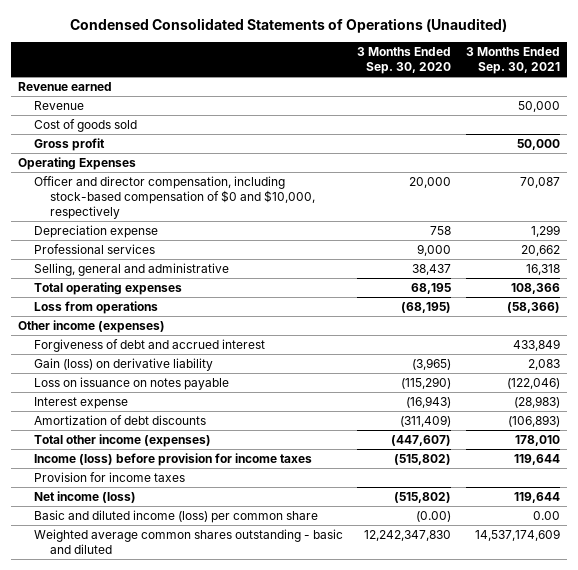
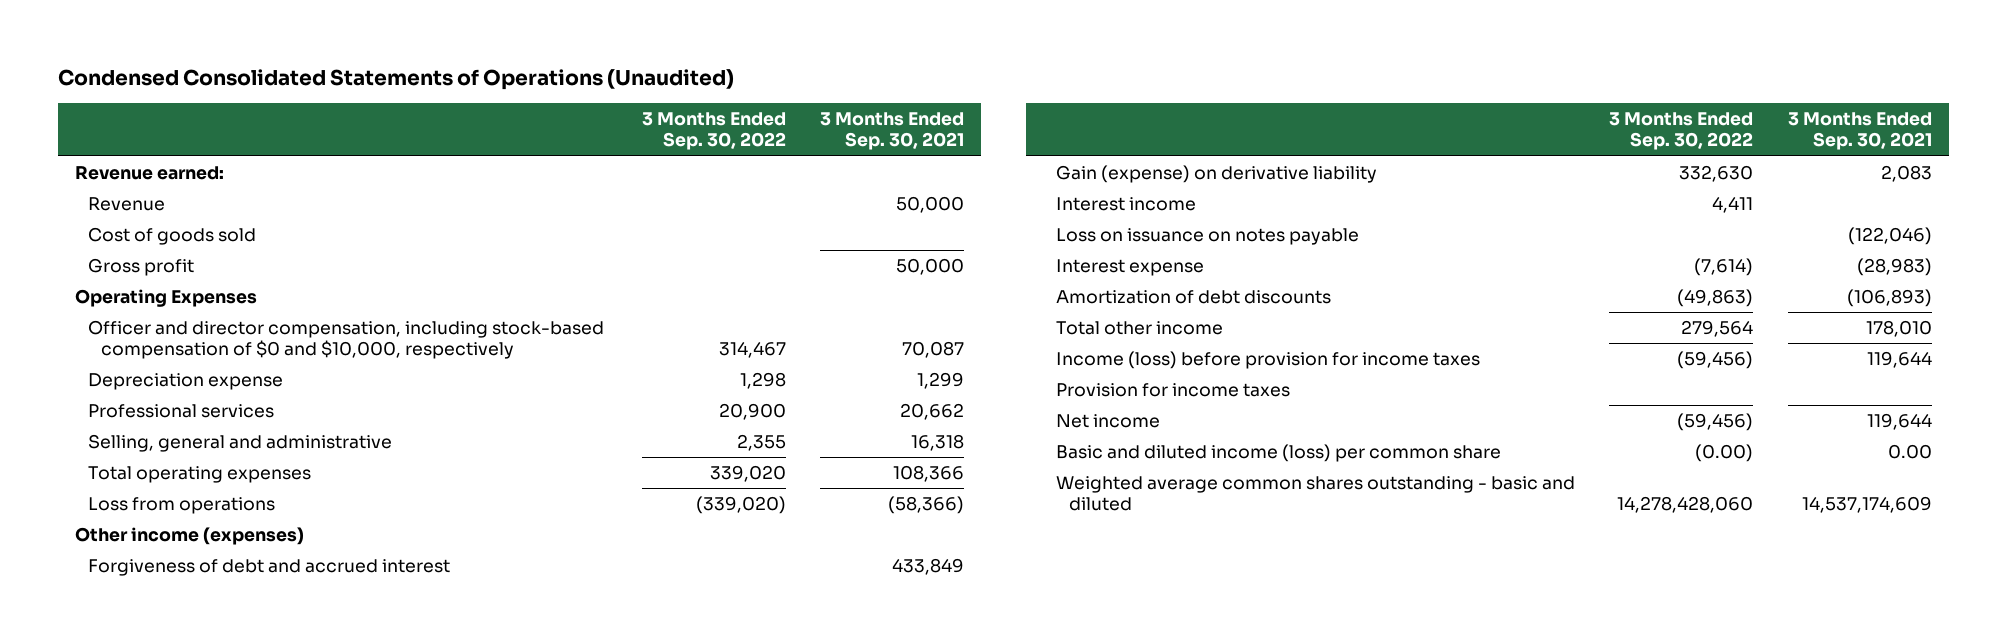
- | 3 Months Ended Sep. 30, 2020 | 3 Months Ended Sep. 30, 2021
+ | 3 Months Ended Sep. 30, 2022 | 3 Months Ended Sep. 30, 2021
- Revenue earned
+ Revenue earned:
- Gain (loss) on derivative liability | (3,965) | 2,083
+ Gain (expense) on derivative liability | 332,630 | 2,083
+ Interest income | 4,411 |
- Total other income (expenses) | (447,607) | 178,010
+ Total other income | 279,564 | 178,010
- Net income (loss) | (515,802) | 119,644
+ Net income | (59,456) | 119,644

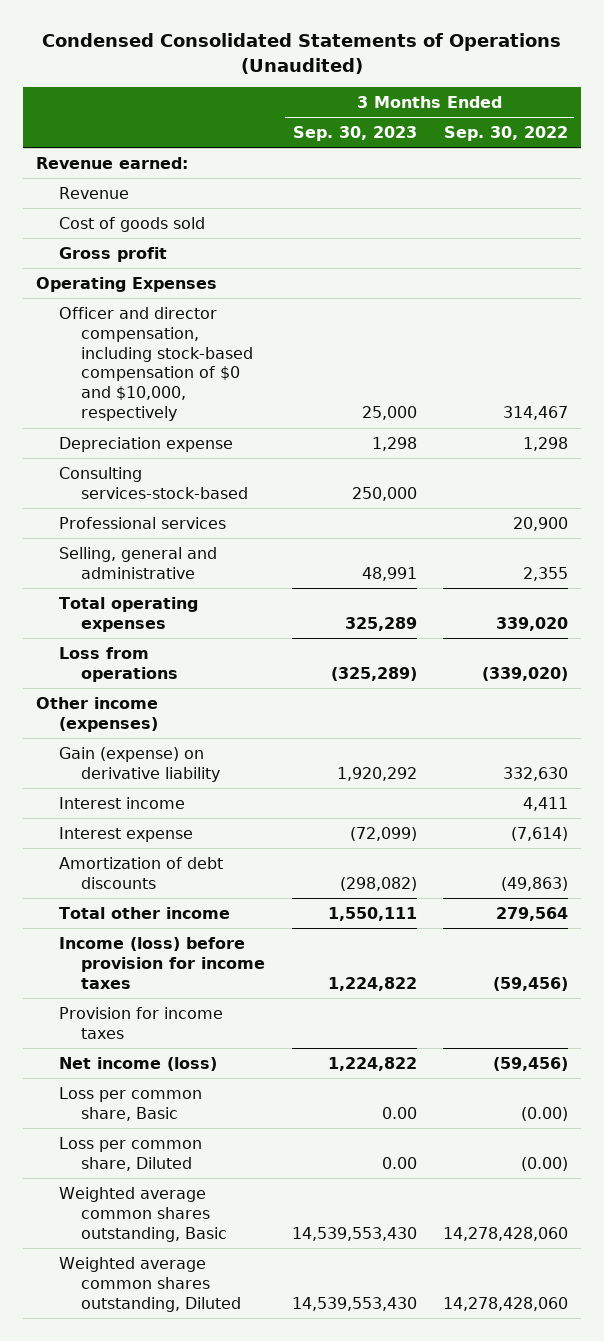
- | 3 Months Ended Sep. 30, 2022 | 3 Months Ended Sep. 30, 2021
+ | 3 Months Ended Sep. 30, 2023 | 3 Months Ended Sep. 30, 2022
+ Consulting services-stock-based | 250,000 |
- Forgiveness of debt and accrued interest | | 433,849
- Loss on issuance on notes payable | | (122,046)
- Net income | (59,456) | 119,644
- Basic and diluted income (loss) per common share | (0.00) | 0.00
- Weighted average common shares outstanding - basic and diluted | 14,278,428,060 | 14,537,174,609
+ Net income (loss) | 1,224,822 | (59,456)
+ Loss per common share, Basic | 0.00 | (0.00)
+ Loss per common share, Diluted | 0.00 | (0.00)
+ Weighted average common shares outstanding, Basic | 14,539,553,430 | 14,278,428,060
+ Weighted average common shares outstanding, Diluted | 14,539,553,430 | 14,278,428,060

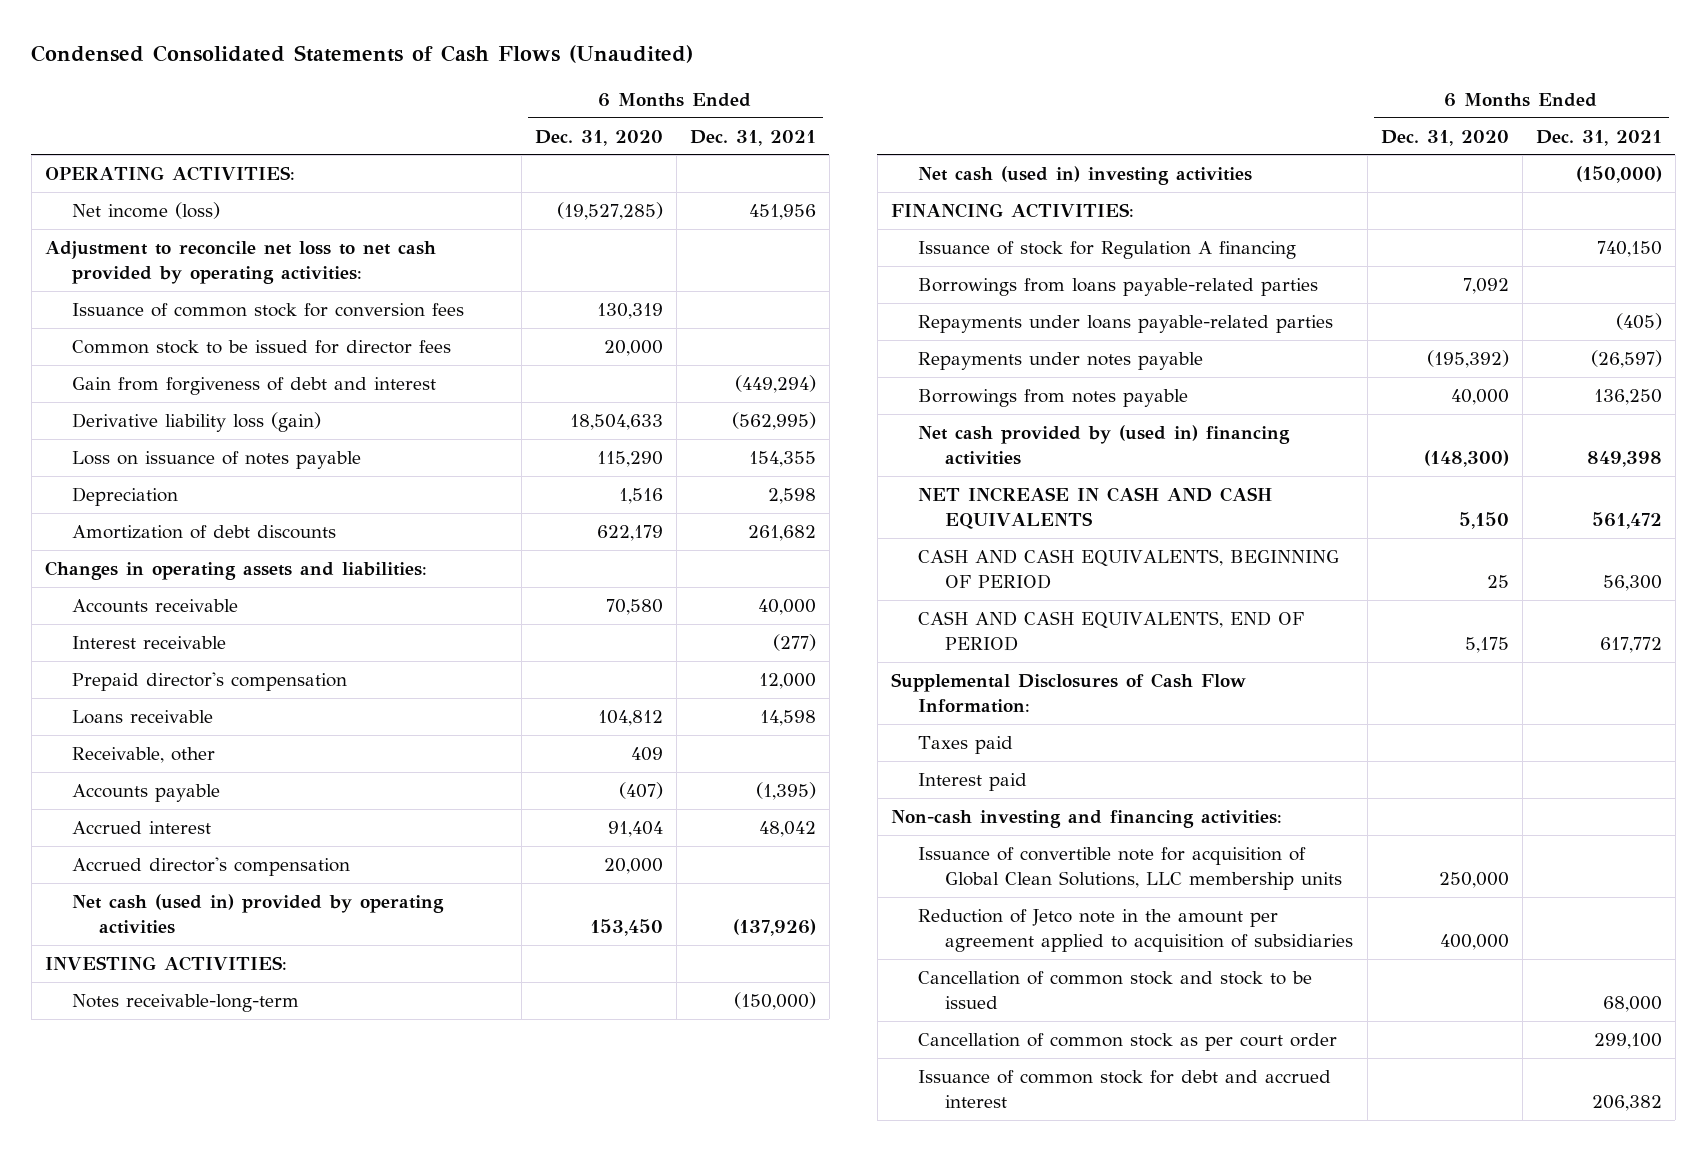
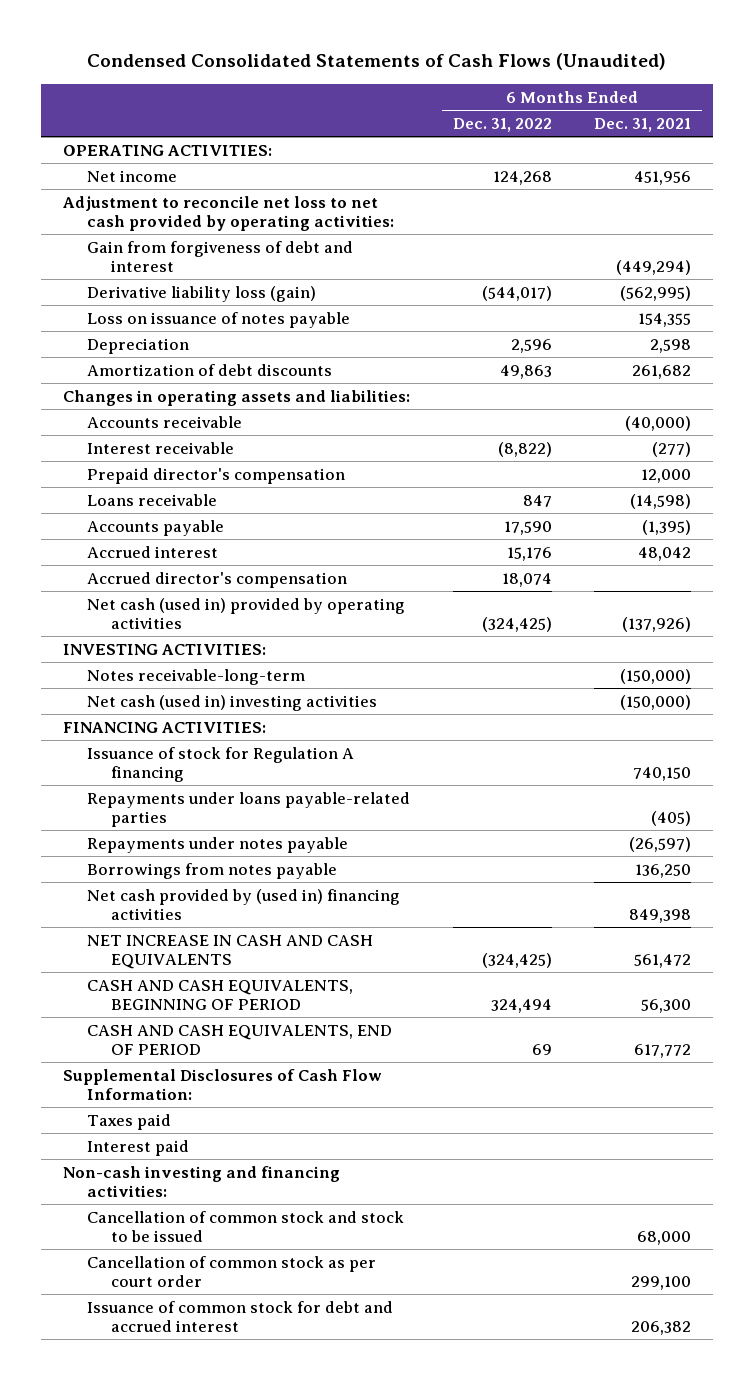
- | 6 Months Ended Dec. 31, 2020 | 6 Months Ended Dec. 31, 2021
+ | 6 Months Ended Dec. 31, 2022 | 6 Months Ended Dec. 31, 2021
- Net income (loss) | (19,527,285) | 451,956
+ Net income | 124,268 | 451,956
- Issuance of common stock for conversion fees | 130,319 |
- Common stock to be issued for director fees | 20,000 |
- Accounts receivable | 70,580 | 40,000
+ Accounts receivable | | (40,000)
- Loans receivable | 104,812 | 14,598
- Receivable, other | 409 |
+ Loans receivable | 847 | (14,598)
- Borrowings from loans payable-related parties | 7,092 |
- Issuance of convertible note for acquisition of Global Clean Solutions, LLC membership units | 250,000 |
- Reduction of Jetco note in the amount per agreement applied to acquisition of subsidiaries | 400,000 |

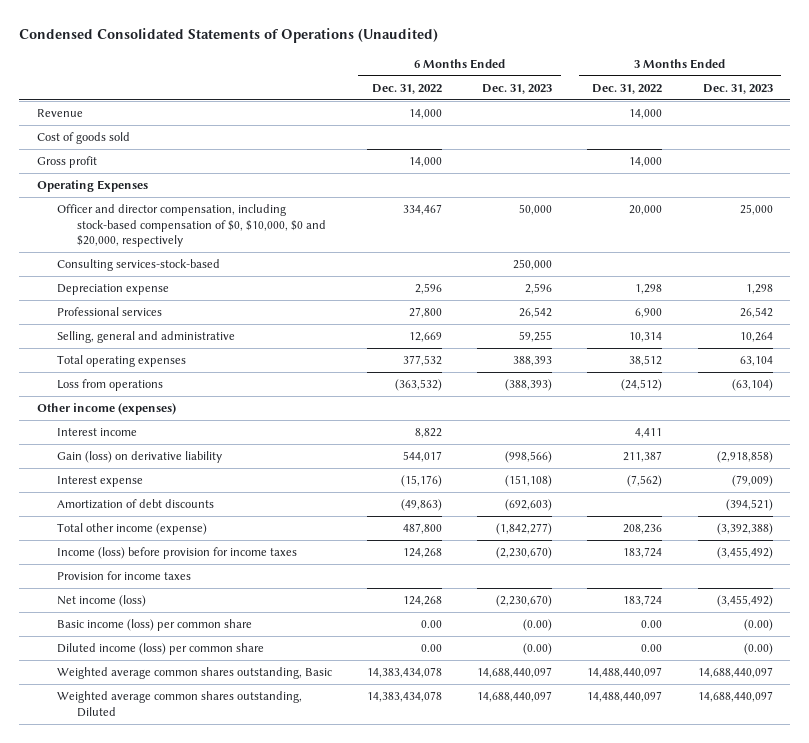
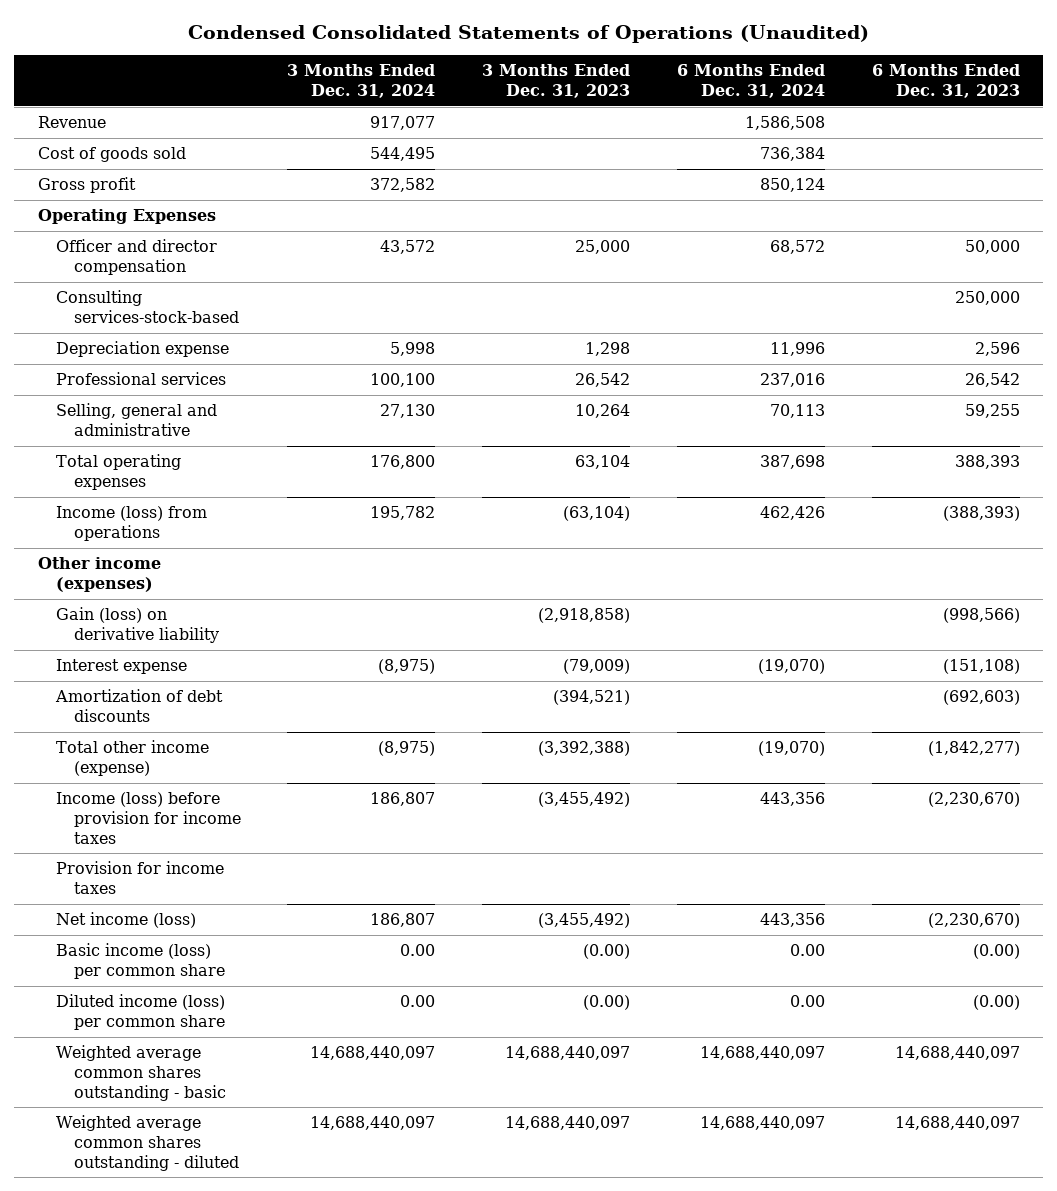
- | 6 Months Ended Dec. 31, 2022 | 6 Months Ended Dec. 31, 2023 | 3 Months Ended Dec. 31, 2022 | 3 Months Ended Dec. 31, 2023
+ | 3 Months Ended Dec. 31, 2024 | 3 Months Ended Dec. 31, 2023 | 6 Months Ended Dec. 31, 2024 | 6 Months Ended Dec. 31, 2023
- Officer and director compensation, including stock-based compensation of $0, $10,000, $0 and $20,000, respectively | 334,467 | 50,000 | 20,000 | 25,000
+ Officer and director compensation | 43,572 | 25,000 | 68,572 | 50,000
- Loss from operations | (363,532) | (388,393) | (24,512) | (63,104)
+ Income (loss) from operations | 195,782 | (63,104) | 462,426 | (388,393)
- Interest income | 8,822 | | 4,411 |
- Weighted average common shares outstanding, Basic | 14,383,434,078 | 14,688,440,097 | 14,488,440,097 | 14,688,440,097
- Weighted average common shares outstanding, Diluted | 14,383,434,078 | 14,688,440,097 | 14,488,440,097 | 14,688,440,097
+ Weighted average common shares outstanding - basic | 14,688,440,097 | 14,688,440,097 | 14,688,440,097 | 14,688,440,097
+ Weighted average common shares outstanding - diluted | 14,688,440,097 | 14,688,440,097 | 14,688,440,097 | 14,688,440,097

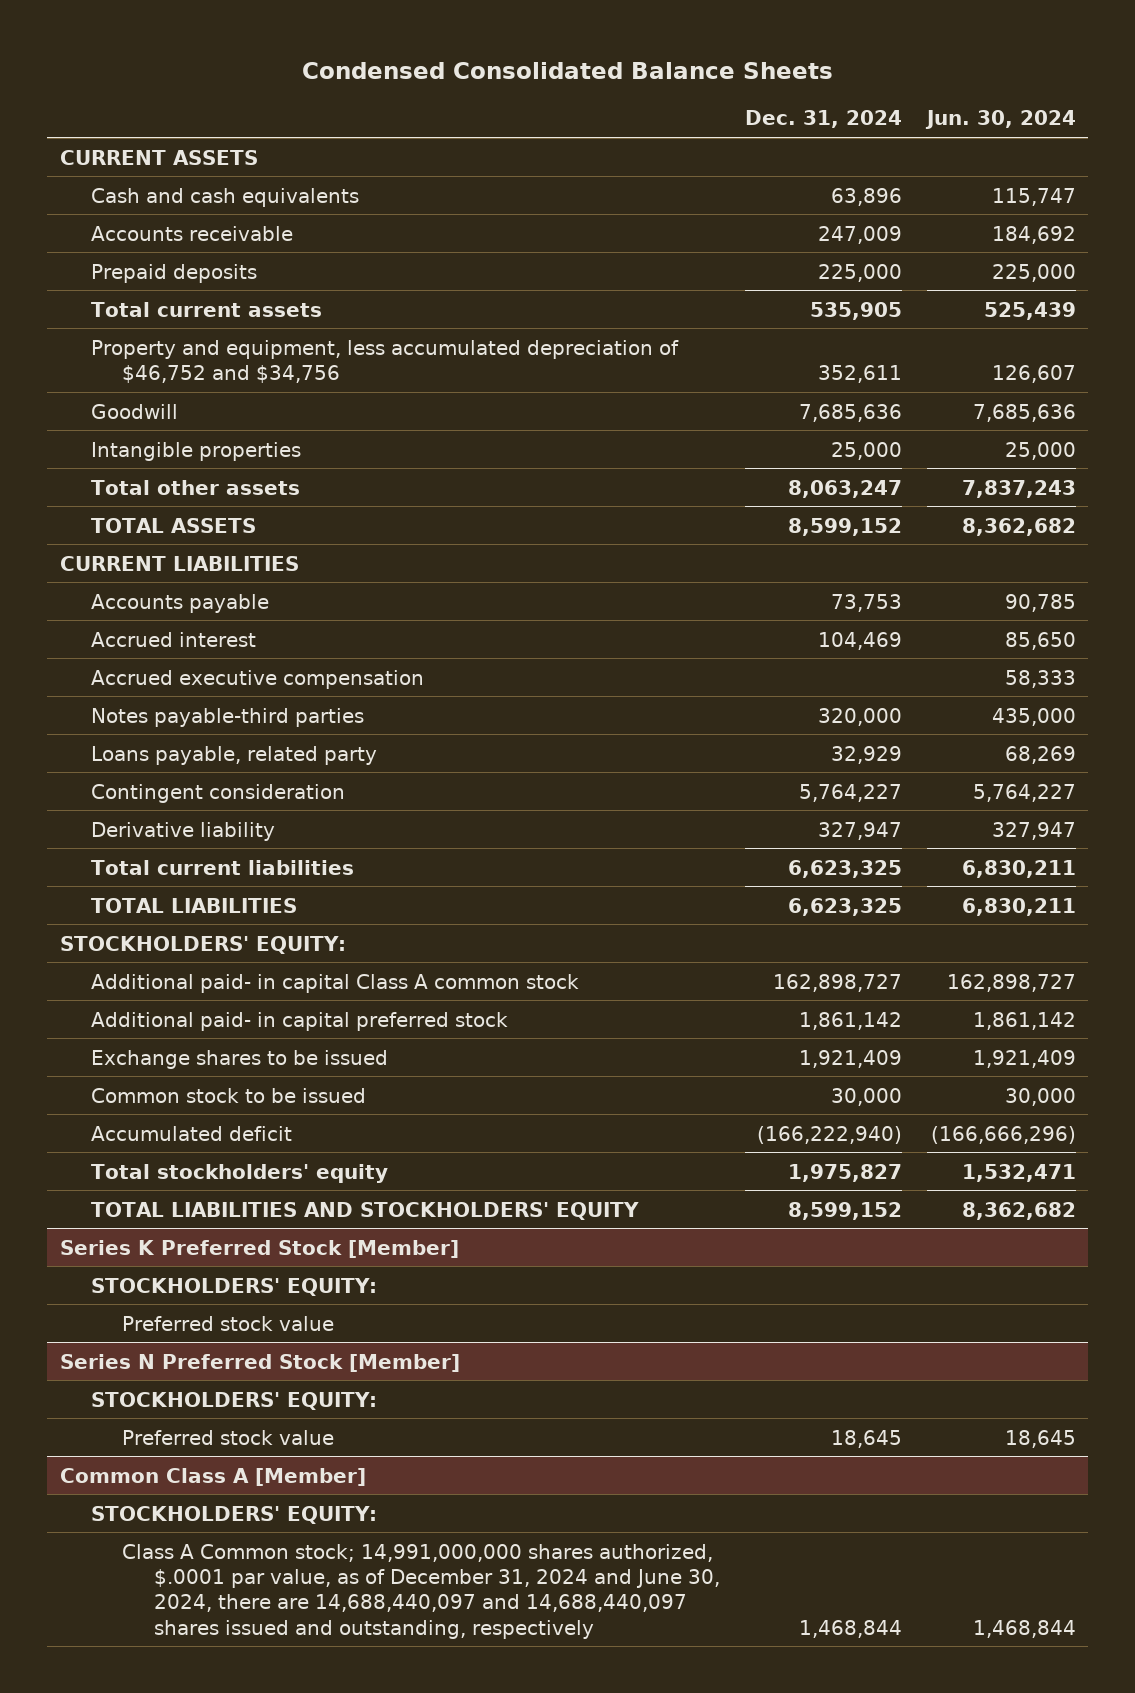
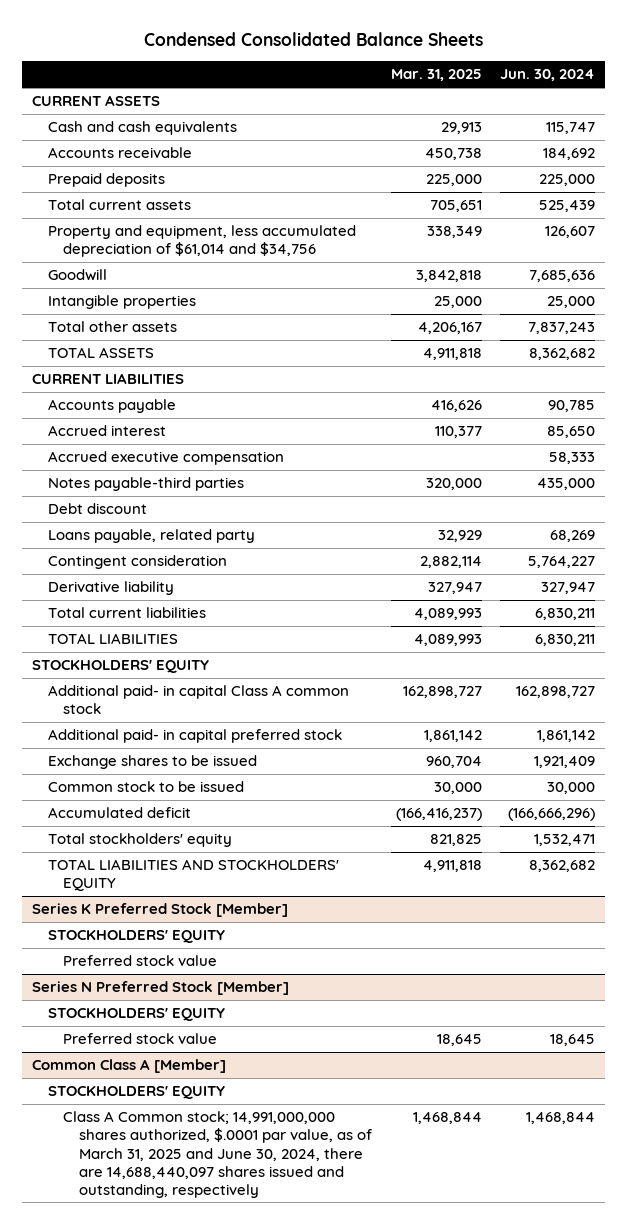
- | Dec. 31, 2024 | Jun. 30, 2024
+ | Mar. 31, 2025 | Jun. 30, 2024
- Property and equipment, less accumulated depreciation of $46,752 and $34,756 | 352,611 | 126,607
+ Property and equipment, less accumulated depreciation of $61,014 and $34,756 | 338,349 | 126,607
+ Debt discount
- STOCKHOLDERS' EQUITY:
+ STOCKHOLDERS' EQUITY
@ Series K Preferred Stock [Member]
- STOCKHOLDERS' EQUITY:
+ STOCKHOLDERS' EQUITY
@ Series N Preferred Stock [Member]
- STOCKHOLDERS' EQUITY:
+ STOCKHOLDERS' EQUITY
@ Common Class A [Member]
- STOCKHOLDERS' EQUITY:
- Class A Common stock; 14,991,000,000 shares authorized, $.0001 par value, as of December 31, 2024 and June 30, 2024, there are 14,688,440,097 and 14,688,440,097 shares issued and outstanding, respectively | 1,468,844 | 1,468,844
+ STOCKHOLDERS' EQUITY
+ Class A Common stock; 14,991,000,000 shares authorized, $.0001 par value, as of March 31, 2025 and June 30, 2024, there are 14,688,440,097 shares issued and outstanding, respectively | 1,468,844 | 1,468,844

